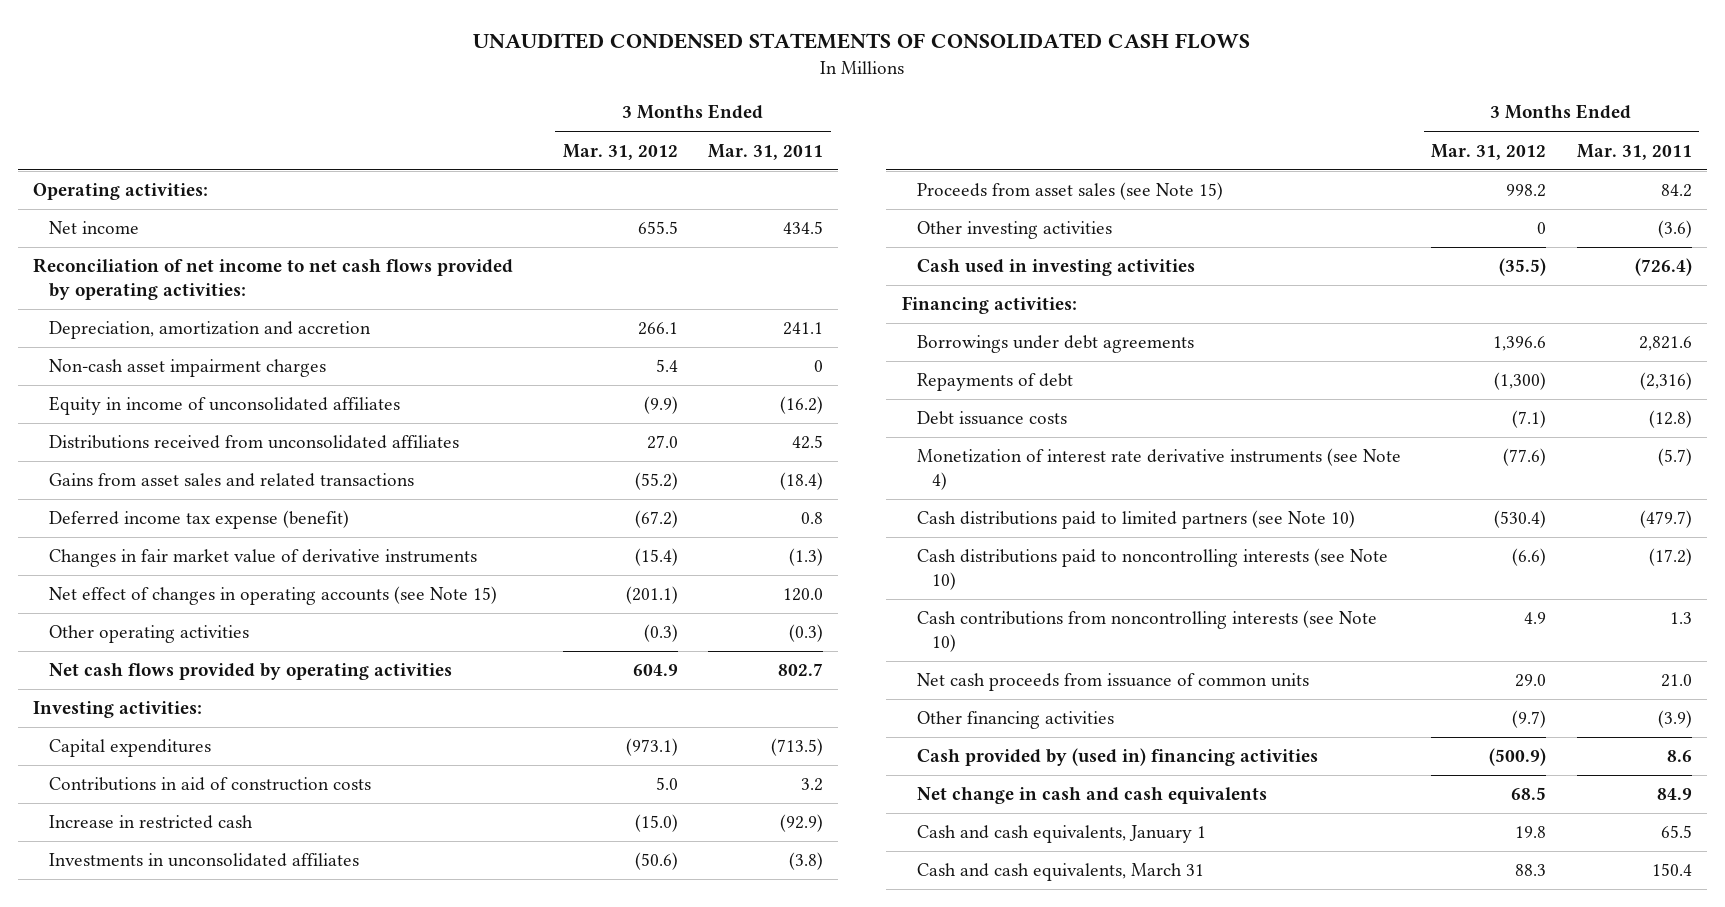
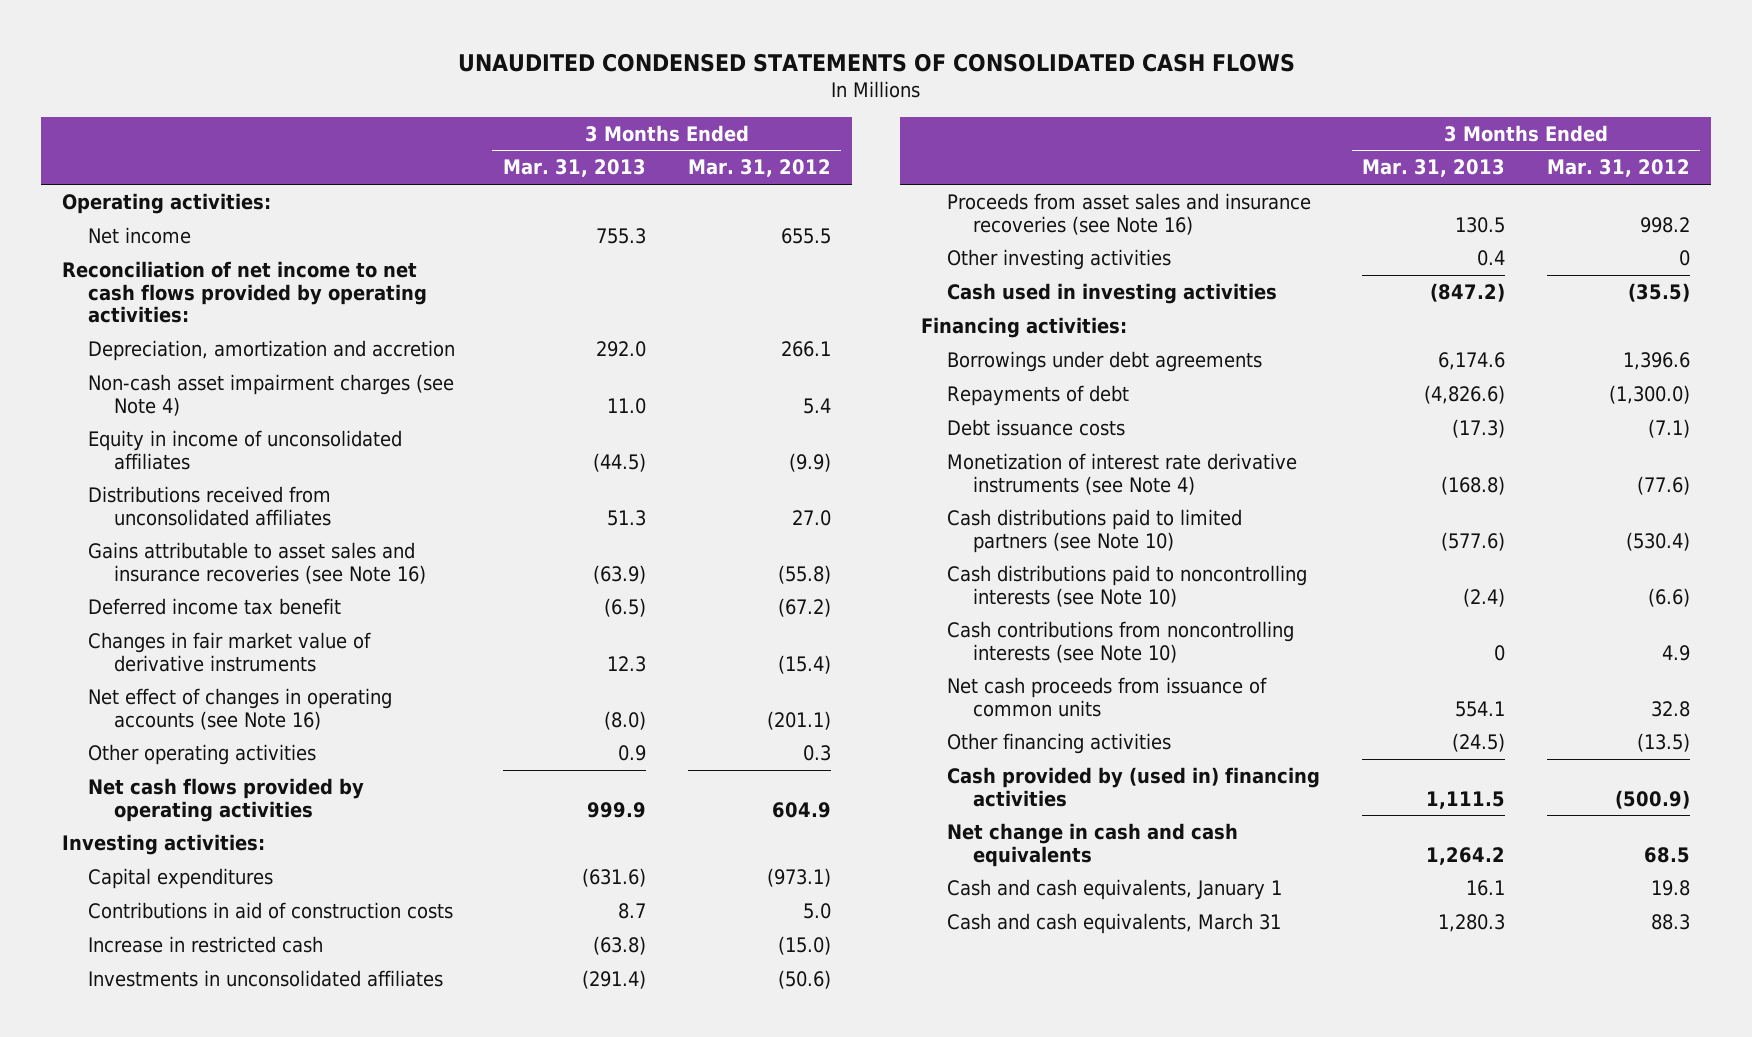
- | 3 Months Ended Mar. 31, 2012 | 3 Months Ended Mar. 31, 2011
+ | 3 Months Ended Mar. 31, 2013 | 3 Months Ended Mar. 31, 2012
- Non-cash asset impairment charges | 5.4 | 0
+ Non-cash asset impairment charges (see Note 4) | 11.0 | 5.4
- Gains from asset sales and related transactions | (55.2) | (18.4)
- Deferred income tax expense (benefit) | (67.2) | 0.8
+ Gains attributable to asset sales and insurance recoveries (see Note 16) | (63.9) | (55.8)
+ Deferred income tax benefit | (6.5) | (67.2)
- Net effect of changes in operating accounts (see Note 15) | (201.1) | 120.0
- Other operating activities | (0.3) | (0.3)
+ Net effect of changes in operating accounts (see Note 16) | (8.0) | (201.1)
+ Other operating activities | 0.9 | 0.3
- Proceeds from asset sales (see Note 15) | 998.2 | 84.2
+ Proceeds from asset sales and insurance recoveries (see Note 16) | 130.5 | 998.2
- Repayments of debt | (1,300) | (2,316)
+ Repayments of debt | (4,826.6) | (1,300.0)
- Net cash proceeds from issuance of common units | 29.0 | 21.0
- Other financing activities | (9.7) | (3.9)
+ Net cash proceeds from issuance of common units | 554.1 | 32.8
+ Other financing activities | (24.5) | (13.5)

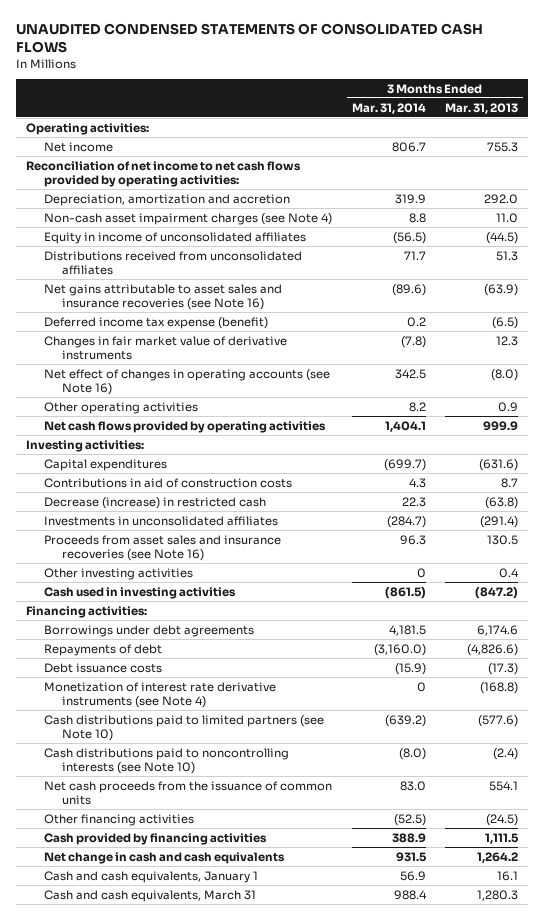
- | 3 Months Ended Mar. 31, 2013 | 3 Months Ended Mar. 31, 2012
+ | 3 Months Ended Mar. 31, 2014 | 3 Months Ended Mar. 31, 2013
- Gains attributable to asset sales and insurance recoveries (see Note 16) | (63.9) | (55.8)
- Deferred income tax benefit | (6.5) | (67.2)
+ Net gains attributable to asset sales and insurance recoveries (see Note 16) | (89.6) | (63.9)
+ Deferred income tax expense (benefit) | 0.2 | (6.5)
- Increase in restricted cash | (63.8) | (15.0)
+ Decrease (increase) in restricted cash | 22.3 | (63.8)
- Cash contributions from noncontrolling interests (see Note 10) | 0 | 4.9
- Net cash proceeds from issuance of common units | 554.1 | 32.8
+ Net cash proceeds from the issuance of common units | 83.0 | 554.1
- Cash provided by (used in) financing activities | 1,111.5 | (500.9)
+ Cash provided by financing activities | 388.9 | 1,111.5

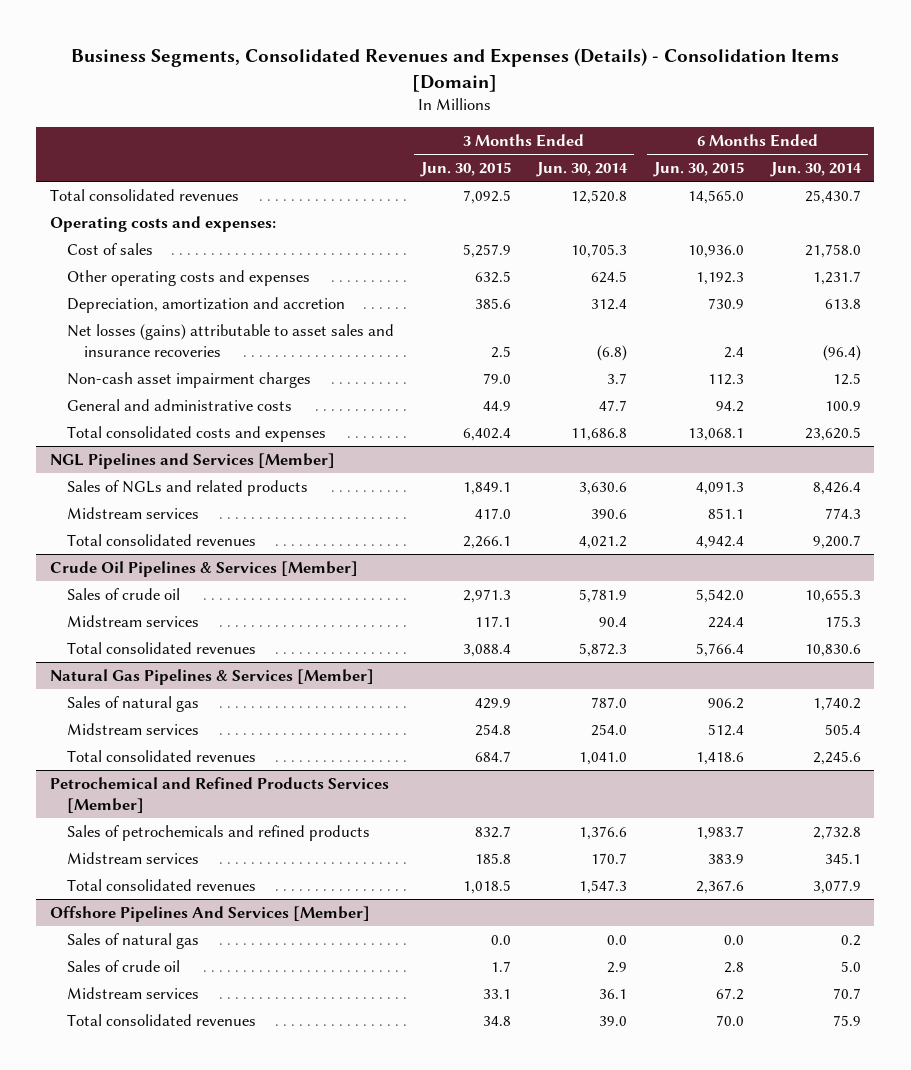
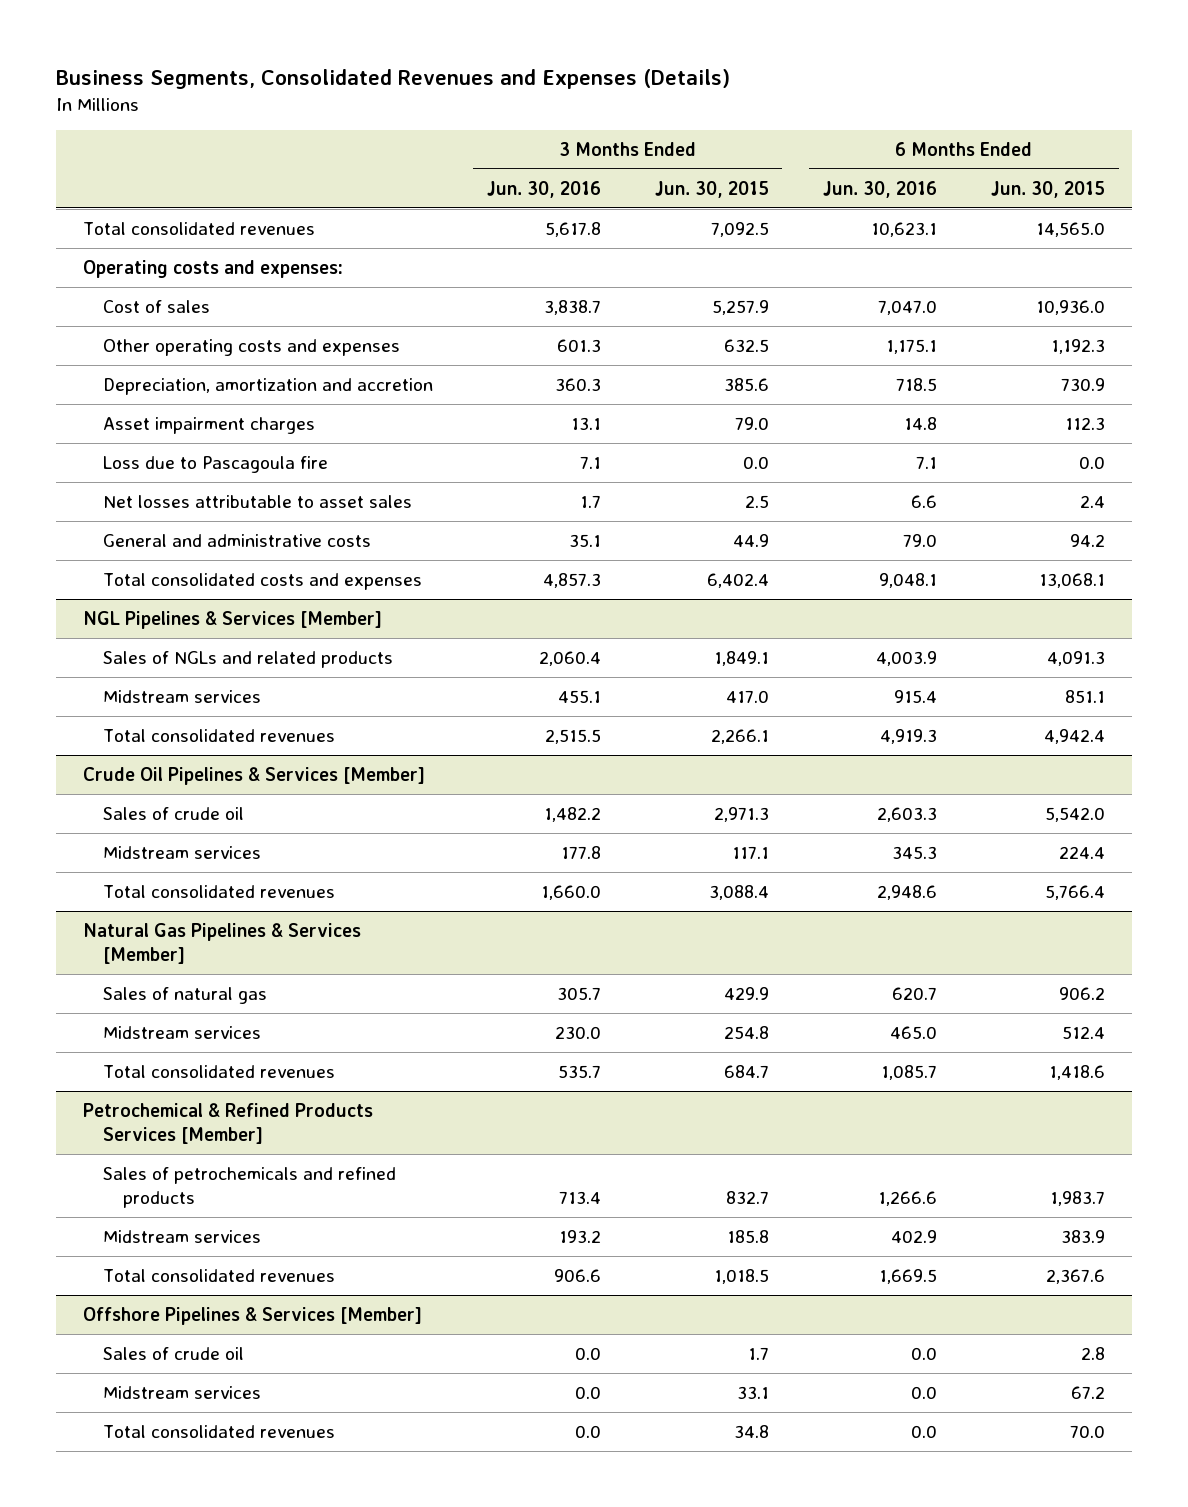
- Business Segments, Consolidated Revenues and Expenses (Details) - Consolidation Items [Domain]
+ Business Segments, Consolidated Revenues and Expenses (Details)
- | 3 Months Ended Jun. 30, 2015 | 3 Months Ended Jun. 30, 2014 | 6 Months Ended Jun. 30, 2015 | 6 Months Ended Jun. 30, 2014
+ | 3 Months Ended Jun. 30, 2016 | 3 Months Ended Jun. 30, 2015 | 6 Months Ended Jun. 30, 2016 | 6 Months Ended Jun. 30, 2015
- Net losses (gains) attributable to asset sales and insurance recoveries | 2.5 | (6.8) | 2.4 | (96.4)
- Non-cash asset impairment charges | 79.0 | 3.7 | 112.3 | 12.5
+ Asset impairment charges | 13.1 | 79.0 | 14.8 | 112.3
+ Loss due to Pascagoula fire | 7.1 | 0.0 | 7.1 | 0.0
+ Net losses attributable to asset sales | 1.7 | 2.5 | 6.6 | 2.4
- NGL Pipelines and Services [Member]
+ NGL Pipelines & Services [Member]
- Petrochemical and Refined Products Services [Member]
+ Petrochemical & Refined Products Services [Member]
- Offshore Pipelines And Services [Member]
- Sales of natural gas | 0.0 | 0.0 | 0.0 | 0.2
+ Offshore Pipelines & Services [Member]

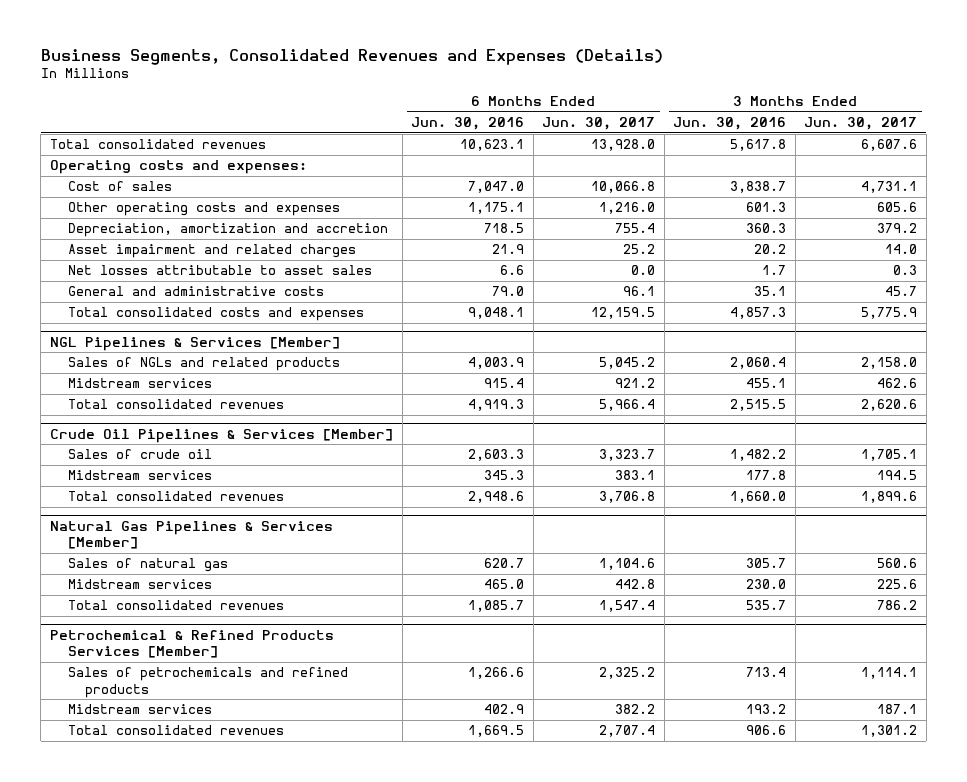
- | 3 Months Ended Jun. 30, 2016 | 3 Months Ended Jun. 30, 2015 | 6 Months Ended Jun. 30, 2016 | 6 Months Ended Jun. 30, 2015
+ | 6 Months Ended Jun. 30, 2016 | 6 Months Ended Jun. 30, 2017 | 3 Months Ended Jun. 30, 2016 | 3 Months Ended Jun. 30, 2017
- Asset impairment charges | 13.1 | 79.0 | 14.8 | 112.3
- Loss due to Pascagoula fire | 7.1 | 0.0 | 7.1 | 0.0
+ Asset impairment and related charges | 21.9 | 25.2 | 20.2 | 14.0
- Offshore Pipelines & Services [Member]
- Sales of crude oil | 0.0 | 1.7 | 0.0 | 2.8
- Midstream services | 0.0 | 33.1 | 0.0 | 67.2
- Total consolidated revenues | 0.0 | 34.8 | 0.0 | 70.0

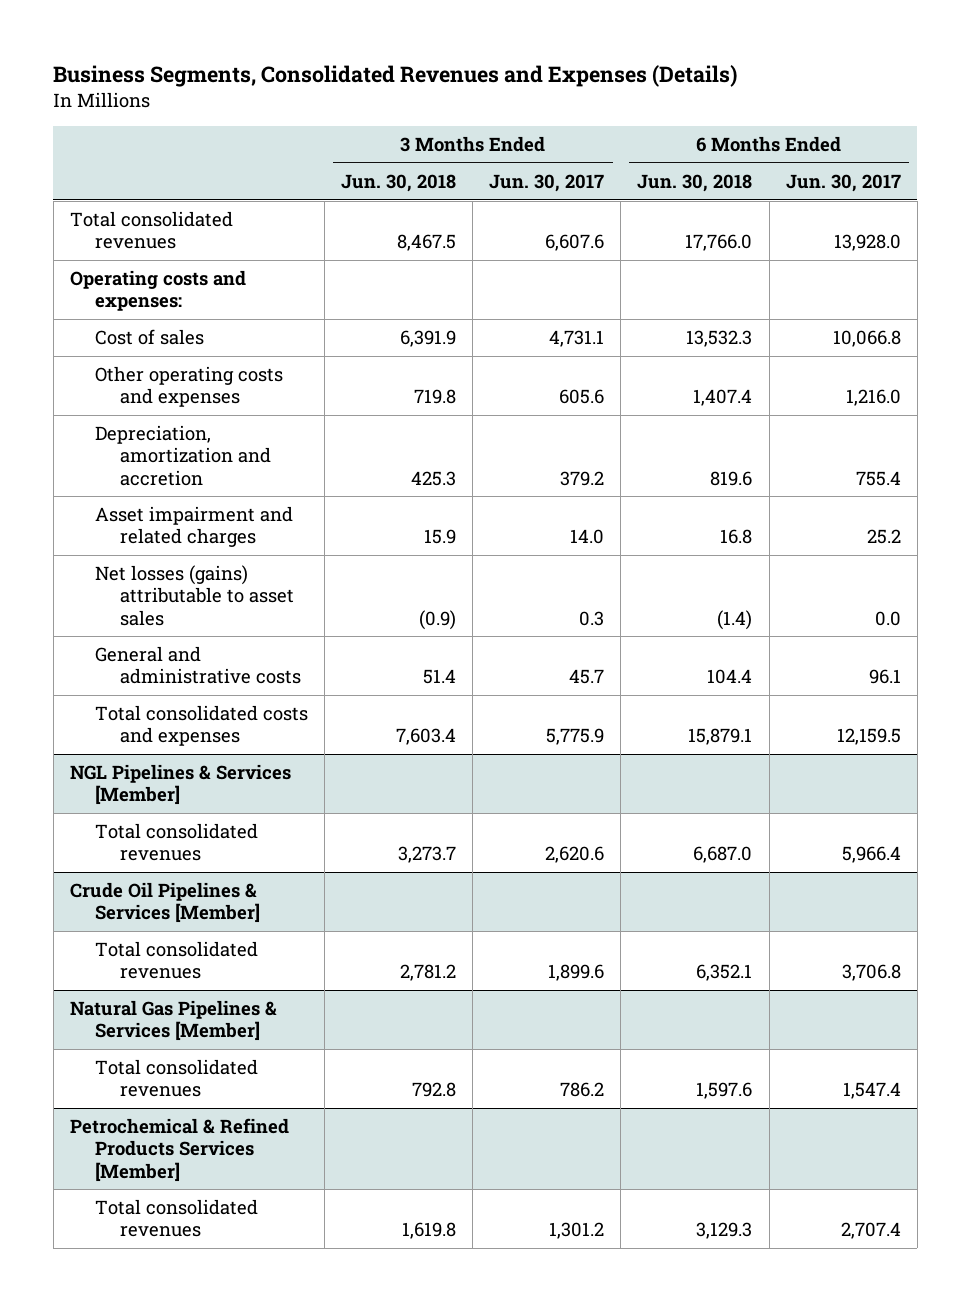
- | 6 Months Ended Jun. 30, 2016 | 6 Months Ended Jun. 30, 2017 | 3 Months Ended Jun. 30, 2016 | 3 Months Ended Jun. 30, 2017
+ | 3 Months Ended Jun. 30, 2018 | 3 Months Ended Jun. 30, 2017 | 6 Months Ended Jun. 30, 2018 | 6 Months Ended Jun. 30, 2017
- Net losses attributable to asset sales | 6.6 | 0.0 | 1.7 | 0.3
+ Net losses (gains) attributable to asset sales | (0.9) | 0.3 | (1.4) | 0.0
@ NGL Pipelines & Services [Member]
- Sales of NGLs and related products | 4,003.9 | 5,045.2 | 2,060.4 | 2,158.0
- Midstream services | 915.4 | 921.2 | 455.1 | 462.6
@ Crude Oil Pipelines & Services [Member]
- Sales of crude oil | 2,603.3 | 3,323.7 | 1,482.2 | 1,705.1
- Midstream services | 345.3 | 383.1 | 177.8 | 194.5
@ Natural Gas Pipelines & Services [Member]
- Sales of natural gas | 620.7 | 1,104.6 | 305.7 | 560.6
- Midstream services | 465.0 | 442.8 | 230.0 | 225.6
@ Petrochemical & Refined Products Services [Member]
- Sales of petrochemicals and refined products | 1,266.6 | 2,325.2 | 713.4 | 1,114.1
- Midstream services | 402.9 | 382.2 | 193.2 | 187.1

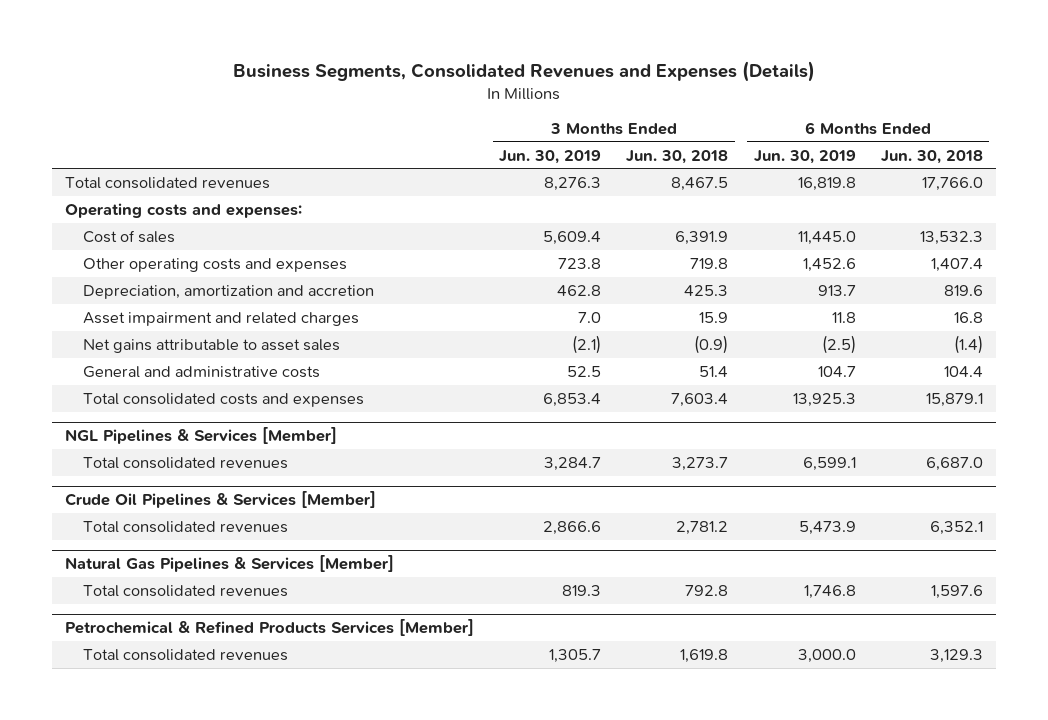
- | 3 Months Ended Jun. 30, 2018 | 3 Months Ended Jun. 30, 2017 | 6 Months Ended Jun. 30, 2018 | 6 Months Ended Jun. 30, 2017
+ | 3 Months Ended Jun. 30, 2019 | 3 Months Ended Jun. 30, 2018 | 6 Months Ended Jun. 30, 2019 | 6 Months Ended Jun. 30, 2018
- Net losses (gains) attributable to asset sales | (0.9) | 0.3 | (1.4) | 0.0
+ Net gains attributable to asset sales | (2.1) | (0.9) | (2.5) | (1.4)

